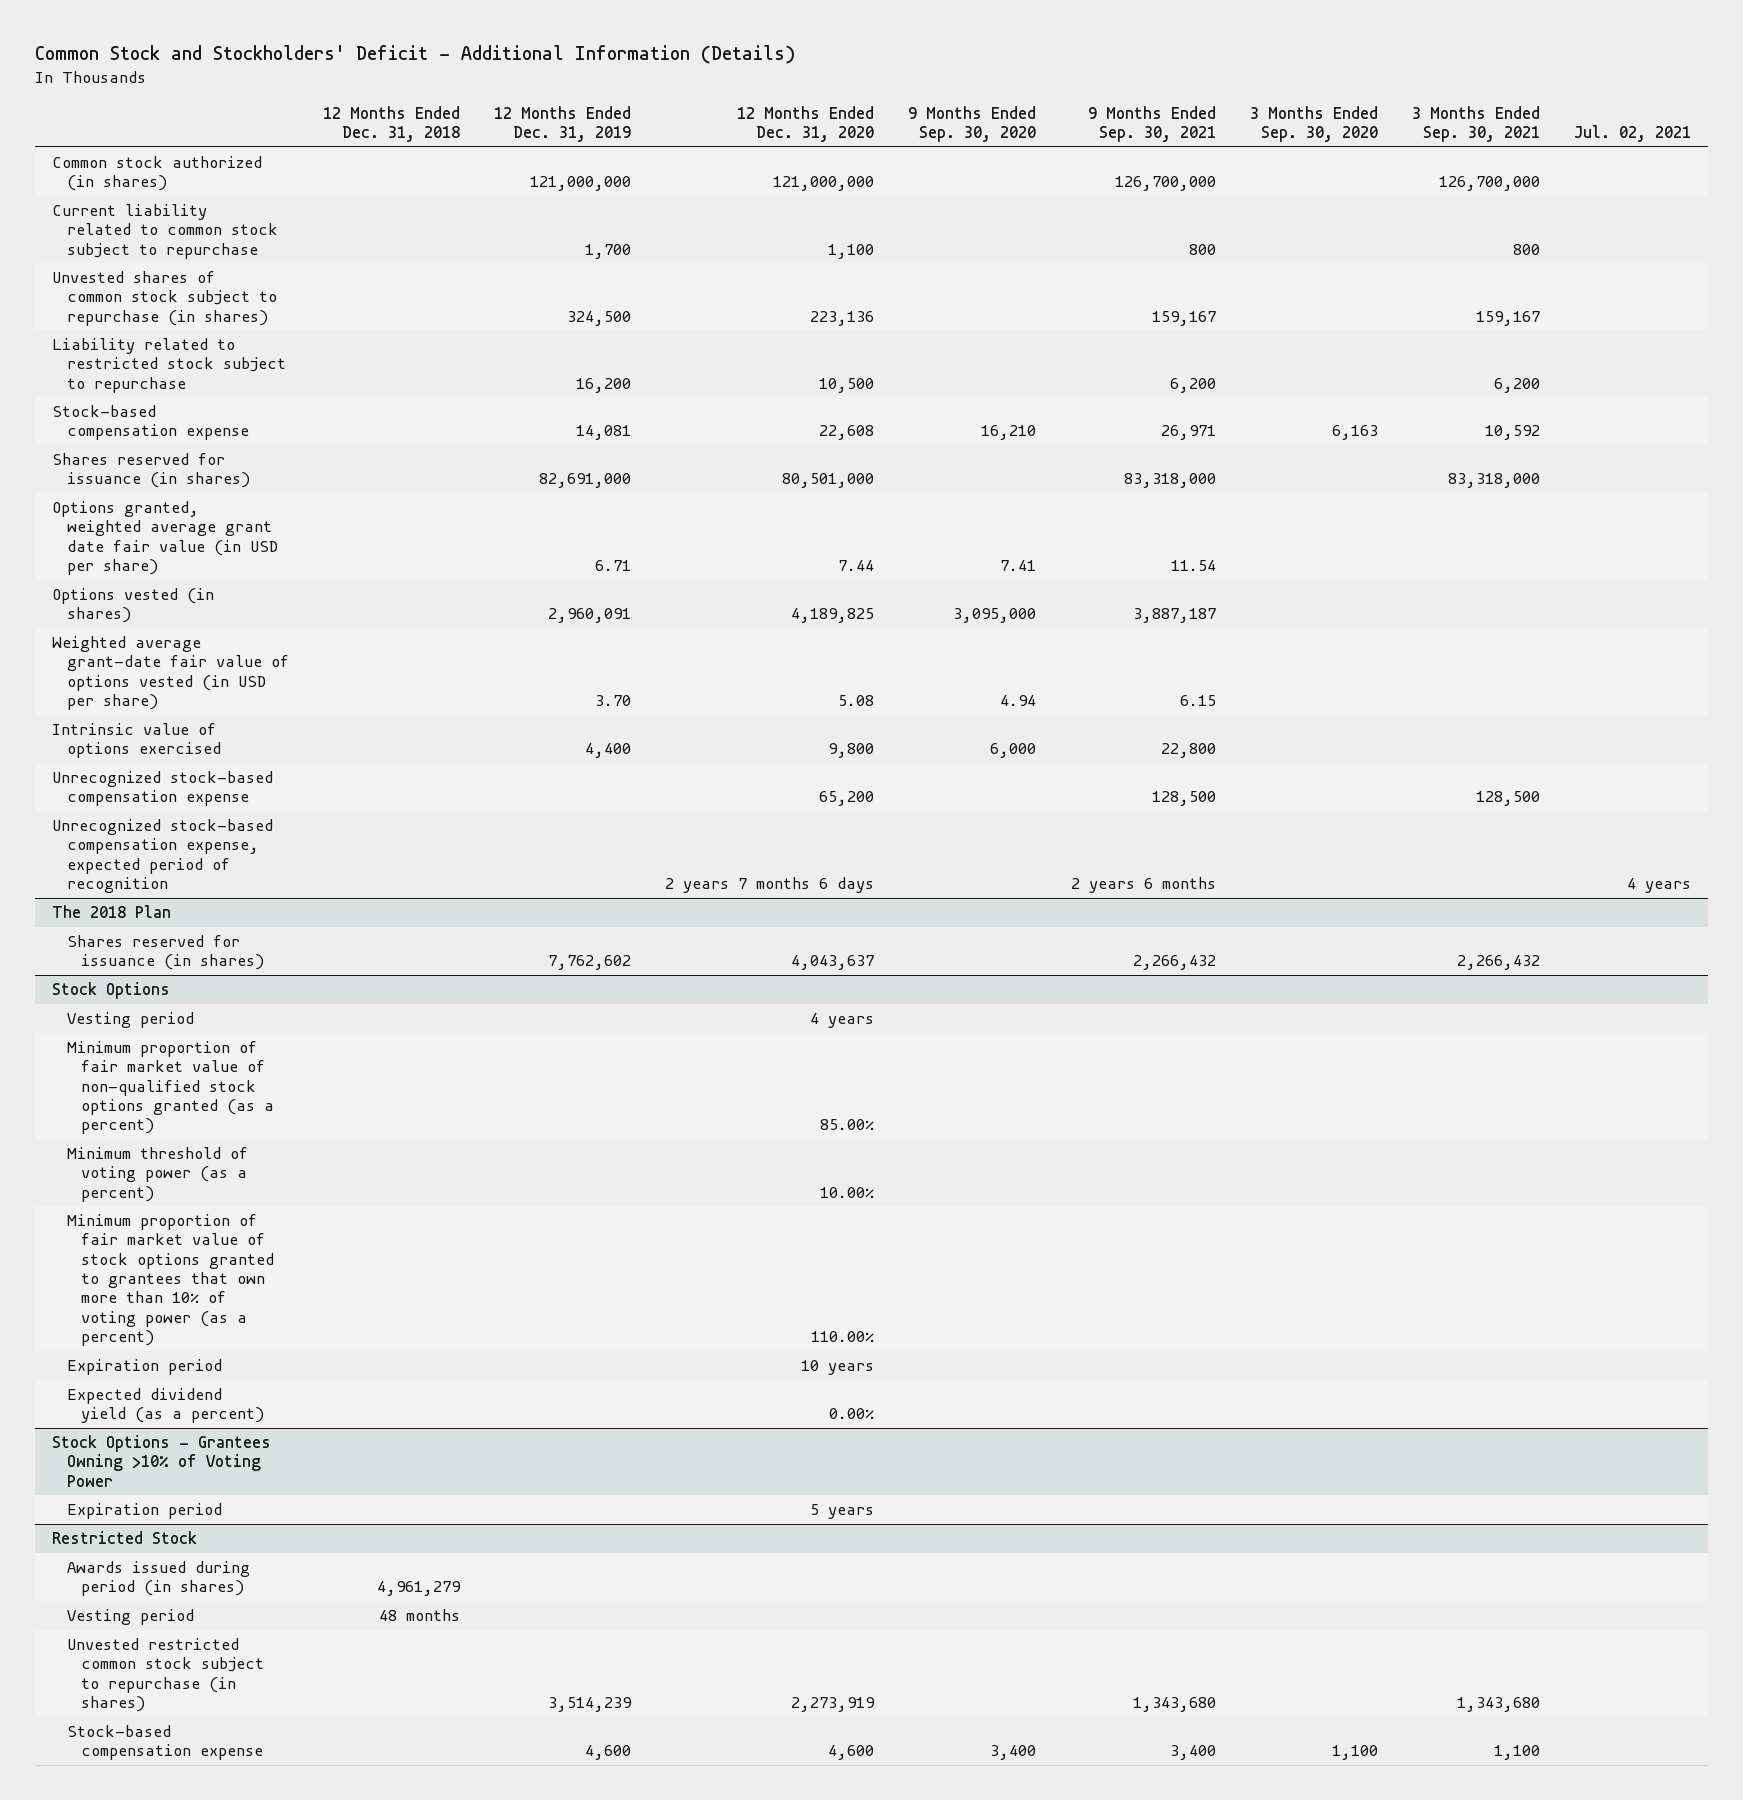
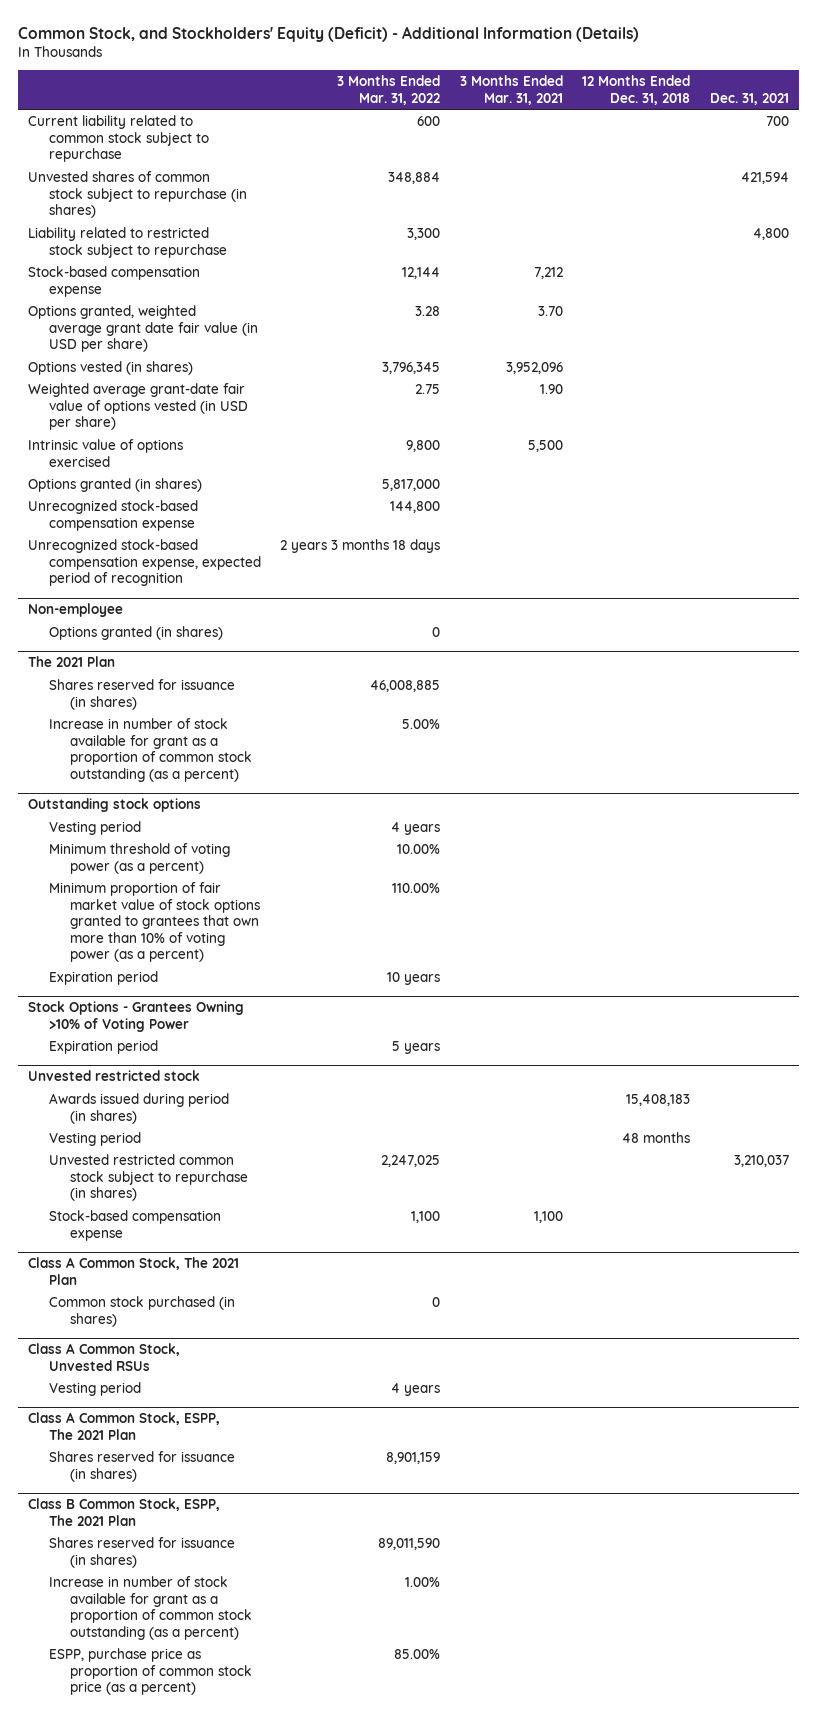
- Common Stock and Stockholders' Deficit - Additional Information (Details)
+ Common Stock, and Stockholders' Equity (Deficit) - Additional Information (Details)
- | 12 Months Ended Dec. 31, 2018 | 12 Months Ended Dec. 31, 2019 | 12 Months Ended Dec. 31, 2020 | 9 Months Ended Sep. 30, 2020 | 9 Months Ended Sep. 30, 2021 | 3 Months Ended Sep. 30, 2020 | 3 Months Ended Sep. 30, 2021 | Jul. 02, 2021
+ | 3 Months Ended Mar. 31, 2022 | 3 Months Ended Mar. 31, 2021 | 12 Months Ended Dec. 31, 2018 | Dec. 31, 2021
- Common stock authorized (in shares) | | 121,000,000 | 121,000,000 | | 126,700,000 | | 126,700,000 |
- Shares reserved for issuance (in shares) | | 82,691,000 | 80,501,000 | | 83,318,000 | | 83,318,000 |
+ Options granted (in shares) | 5,817,000 | | |
- The 2018 Plan
- Shares reserved for issuance (in shares) | | 7,762,602 | 4,043,637 | | 2,266,432 | | 2,266,432 |
- Stock Options
+ Non-employee
+ Options granted (in shares) | 0 | | |
+ The 2021 Plan
+ Shares reserved for issuance (in shares) | 46,008,885 | | |
+ Increase in number of stock available for grant as a proportion of common stock outstanding (as a percent) | 5.00% | | |
+ Outstanding stock options
- Minimum proportion of fair market value of non-qualified stock options granted (as a percent) | | | 85.00% | | | | |
- Expected dividend yield (as a percent) | | | 0.00% | | | | |
- Restricted Stock
- Awards issued during period (in shares) | 4,961,279 | | | | | | |
+ Unvested restricted stock
+ Awards issued during period (in shares) | | | 15,408,183 |
+ Class A Common Stock, The 2021 Plan
+ Common stock purchased (in shares) | 0 | | |
+ Class A Common Stock, Unvested RSUs
+ Vesting period | 4 years | | |
+ Class A Common Stock, ESPP, The 2021 Plan
+ Shares reserved for issuance (in shares) | 8,901,159 | | |
+ Class B Common Stock, ESPP, The 2021 Plan
+ Shares reserved for issuance (in shares) | 89,011,590 | | |
+ Increase in number of stock available for grant as a proportion of common stock outstanding (as a percent) | 1.00% | | |
+ ESPP, purchase price as proportion of common stock price (as a percent) | 85.00% | | |

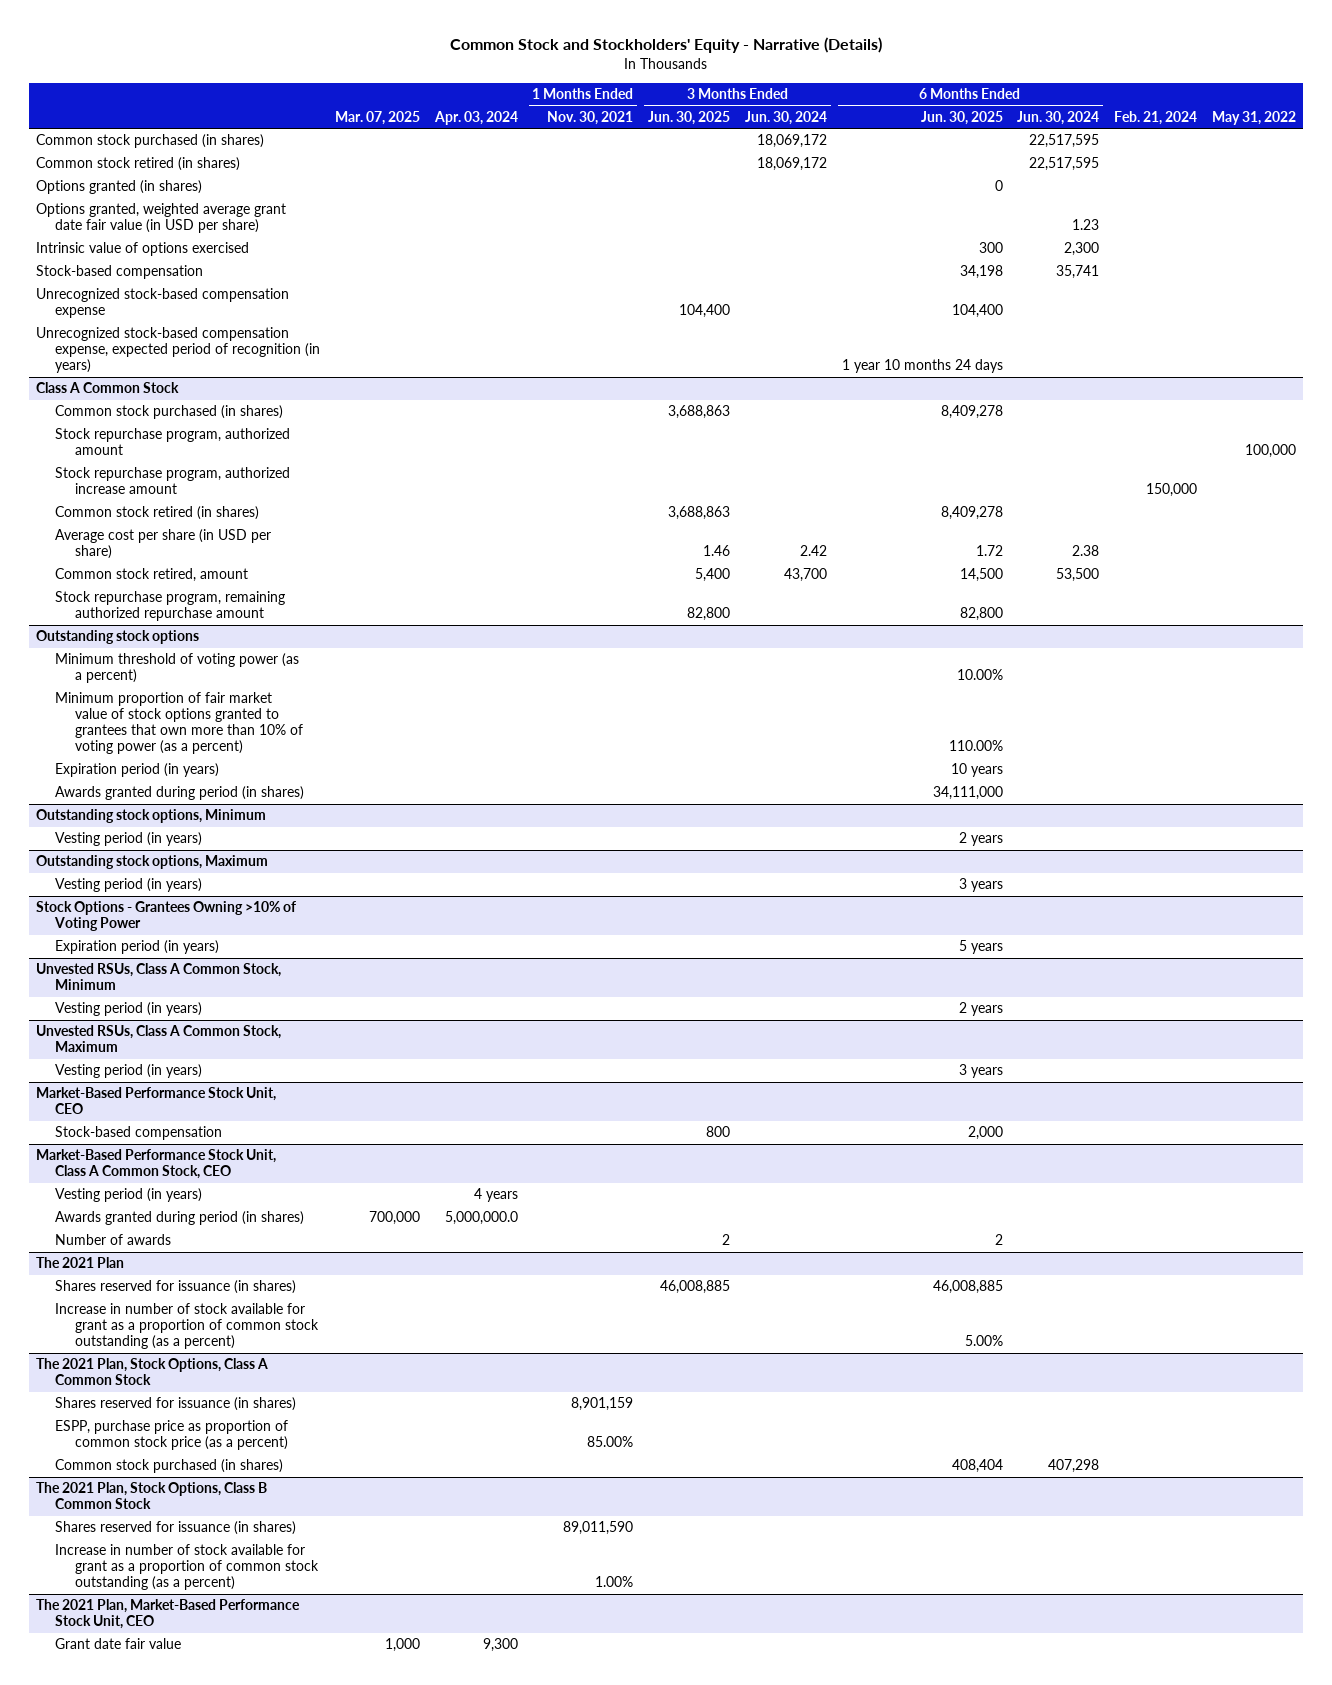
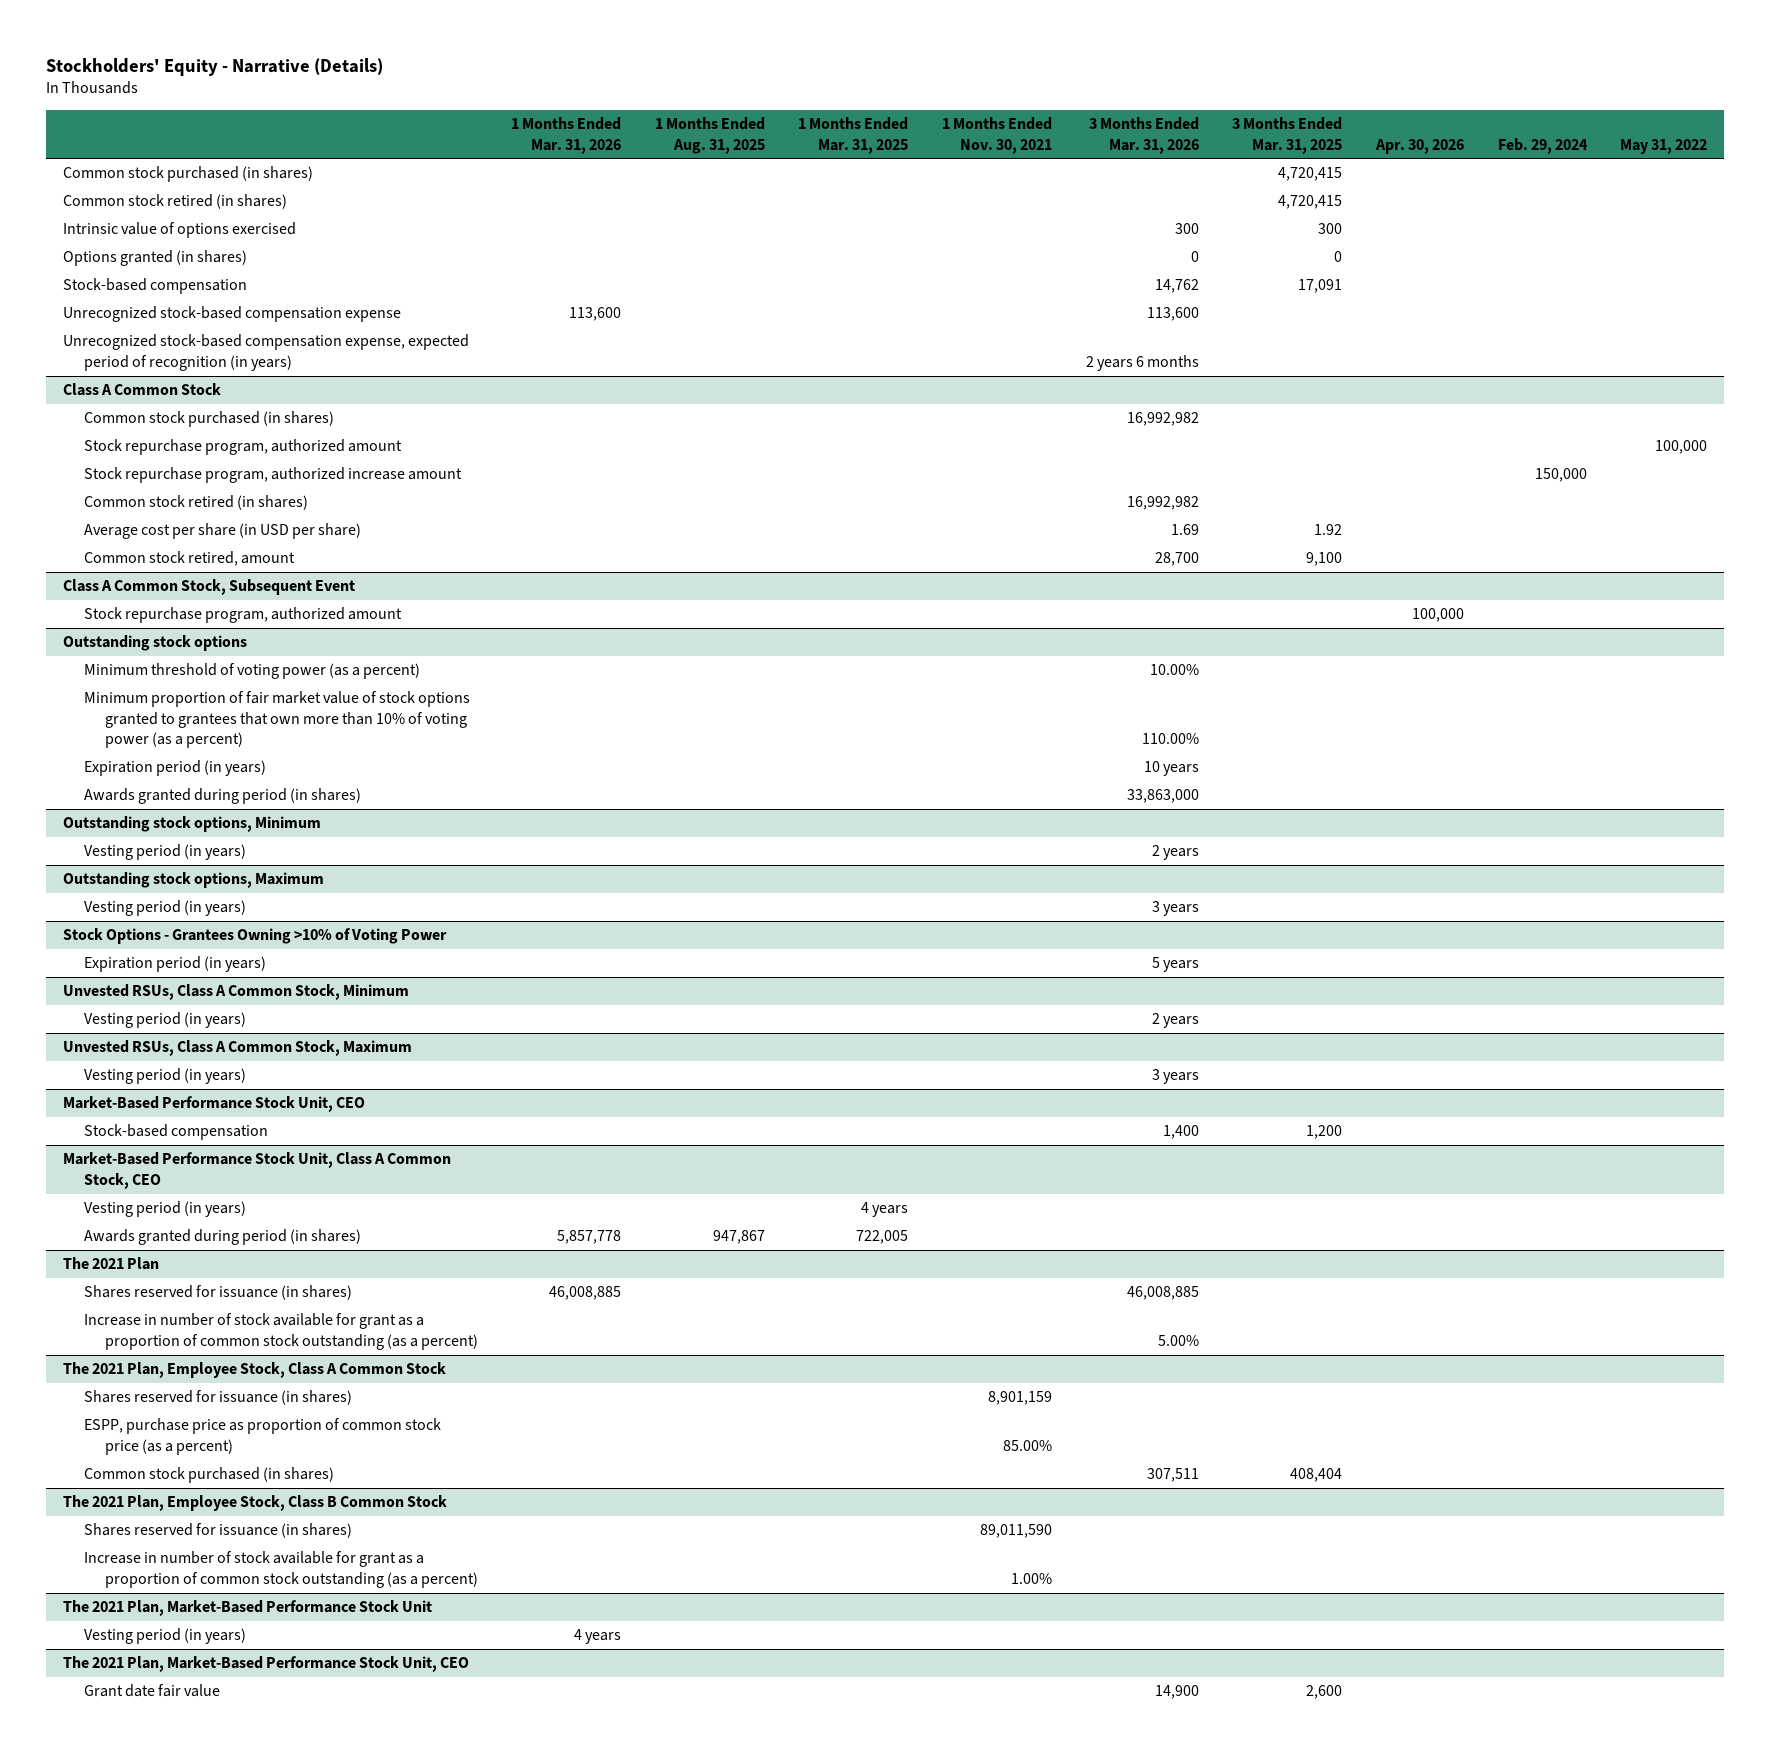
- Common Stock and Stockholders' Equity - Narrative (Details)
+ Stockholders' Equity - Narrative (Details)
- | Mar. 07, 2025 | Apr. 03, 2024 | 1 Months Ended Nov. 30, 2021 | 3 Months Ended Jun. 30, 2025 | 3 Months Ended Jun. 30, 2024 | 6 Months Ended Jun. 30, 2025 | 6 Months Ended Jun. 30, 2024 | Feb. 21, 2024 | May 31, 2022
+ | 1 Months Ended Mar. 31, 2026 | 1 Months Ended Aug. 31, 2025 | 1 Months Ended Mar. 31, 2025 | 1 Months Ended Nov. 30, 2021 | 3 Months Ended Mar. 31, 2026 | 3 Months Ended Mar. 31, 2025 | Apr. 30, 2026 | Feb. 29, 2024 | May 31, 2022
- Options granted, weighted average grant date fair value (in USD per share) | | | | | | | 1.23 | |
moved down: Options granted (in shares) | | | | | 0 | 0 | | |
@ Class A Common Stock
- Stock repurchase program, remaining authorized repurchase amount | | | | 82,800 | | 82,800 | | |
+ Class A Common Stock, Subsequent Event
+ Stock repurchase program, authorized amount | | | | | | | 100,000 | |
@ Market-Based Performance Stock Unit, Class A Common Stock, CEO
- Number of awards | | | | 2 | | 2 | | |
- The 2021 Plan, Stock Options, Class A Common Stock
+ The 2021 Plan, Employee Stock, Class A Common Stock
- The 2021 Plan, Stock Options, Class B Common Stock
+ The 2021 Plan, Employee Stock, Class B Common Stock
+ The 2021 Plan, Market-Based Performance Stock Unit
+ Vesting period (in years) | 4 years | | | | | | | |

